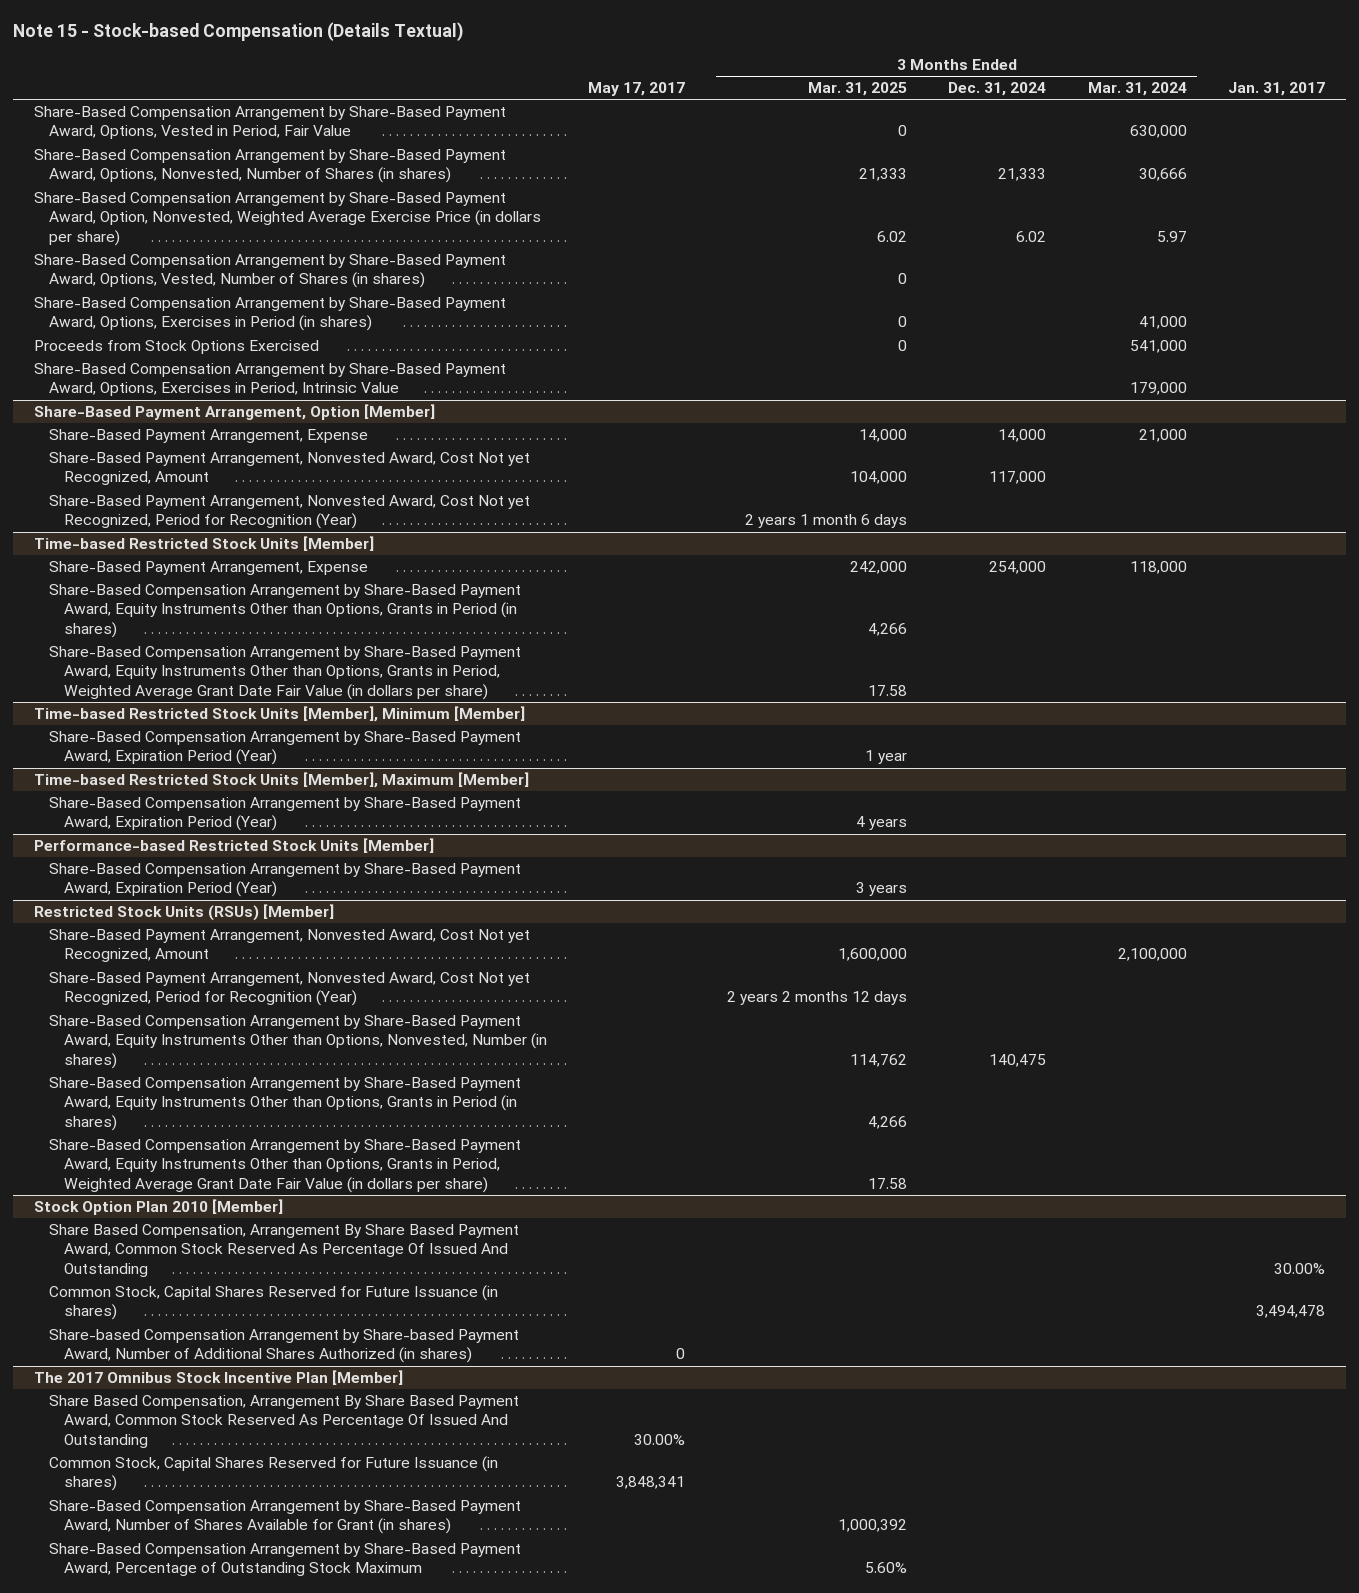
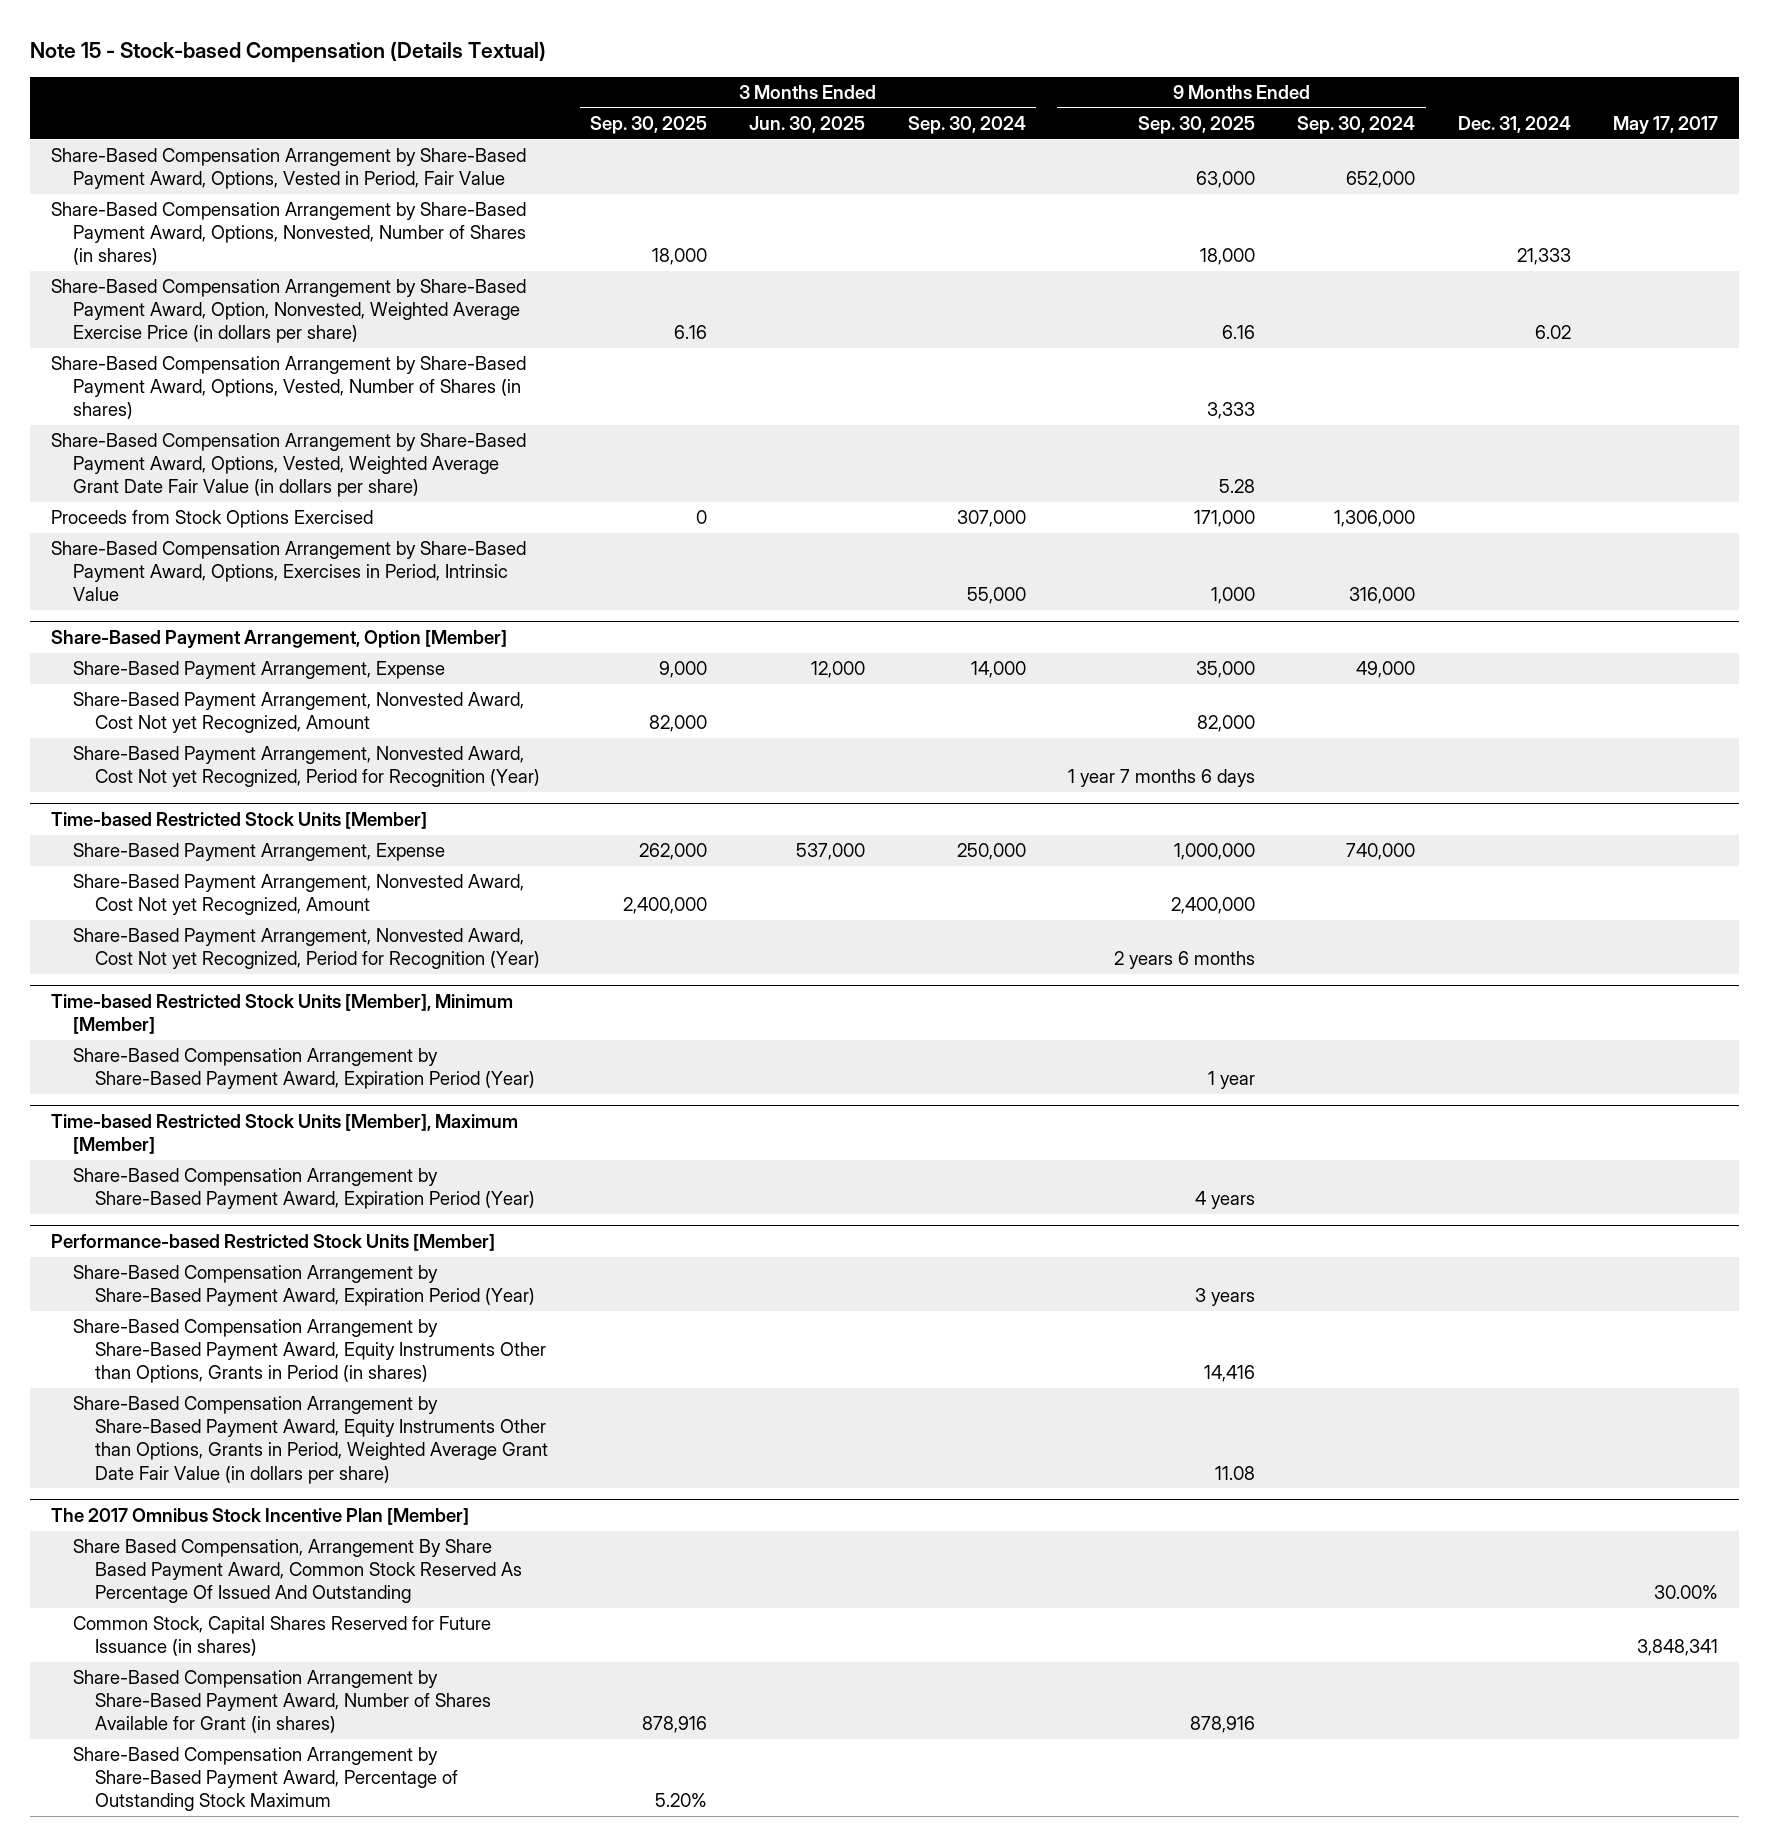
- | May 17, 2017 | 3 Months Ended Mar. 31, 2025 | 3 Months Ended Dec. 31, 2024 | 3 Months Ended Mar. 31, 2024 | Jan. 31, 2017
+ | 3 Months Ended Sep. 30, 2025 | 3 Months Ended Jun. 30, 2025 | 3 Months Ended Sep. 30, 2024 | 9 Months Ended Sep. 30, 2025 | 9 Months Ended Sep. 30, 2024 | Dec. 31, 2024 | May 17, 2017
- Share-Based Compensation Arrangement by Share-Based Payment Award, Options, Exercises in Period (in shares) | | 0 | | 41,000 |
+ Share-Based Compensation Arrangement by Share-Based Payment Award, Options, Vested, Weighted Average Grant Date Fair Value (in dollars per share) | | | | 5.28 | | |
@ Time-based Restricted Stock Units [Member]
- Share-Based Compensation Arrangement by Share-Based Payment Award, Equity Instruments Other than Options, Grants in Period (in shares) | | 4,266 | | |
- Share-Based Compensation Arrangement by Share-Based Payment Award, Equity Instruments Other than Options, Grants in Period, Weighted Average Grant Date Fair Value (in dollars per share) | | 17.58 | | |
+ Share-Based Payment Arrangement, Nonvested Award, Cost Not yet Recognized, Amount | 2,400,000 | | | 2,400,000 | | |
+ Share-Based Payment Arrangement, Nonvested Award, Cost Not yet Recognized, Period for Recognition (Year) | | | | 2 years 6 months | | |
- Restricted Stock Units (RSUs) [Member]
- Share-Based Payment Arrangement, Nonvested Award, Cost Not yet Recognized, Amount | | 1,600,000 | | 2,100,000 |
- Share-Based Payment Arrangement, Nonvested Award, Cost Not yet Recognized, Period for Recognition (Year) | | 2 years 2 months 12 days | | |
- Share-Based Compensation Arrangement by Share-Based Payment Award, Equity Instruments Other than Options, Nonvested, Number (in shares) | | 114,762 | 140,475 | |
- Share-Based Compensation Arrangement by Share-Based Payment Award, Equity Instruments Other than Options, Grants in Period (in shares) | | 4,266 | | |
- Share-Based Compensation Arrangement by Share-Based Payment Award, Equity Instruments Other than Options, Grants in Period, Weighted Average Grant Date Fair Value (in dollars per share) | | 17.58 | | |
- Stock Option Plan 2010 [Member]
- Share Based Compensation, Arrangement By Share Based Payment Award, Common Stock Reserved As Percentage Of Issued And Outstanding | | | | | 30.00%
- Common Stock, Capital Shares Reserved for Future Issuance (in shares) | | | | | 3,494,478
- Share-based Compensation Arrangement by Share-based Payment Award, Number of Additional Shares Authorized (in shares) | 0 | | | |
@ Performance-based Restricted Stock Units [Member]
+ Share-Based Compensation Arrangement by Share-Based Payment Award, Equity Instruments Other than Options, Grants in Period (in shares) | | | | 14,416 | | |
+ Share-Based Compensation Arrangement by Share-Based Payment Award, Equity Instruments Other than Options, Grants in Period, Weighted Average Grant Date Fair Value (in dollars per share) | | | | 11.08 | | |

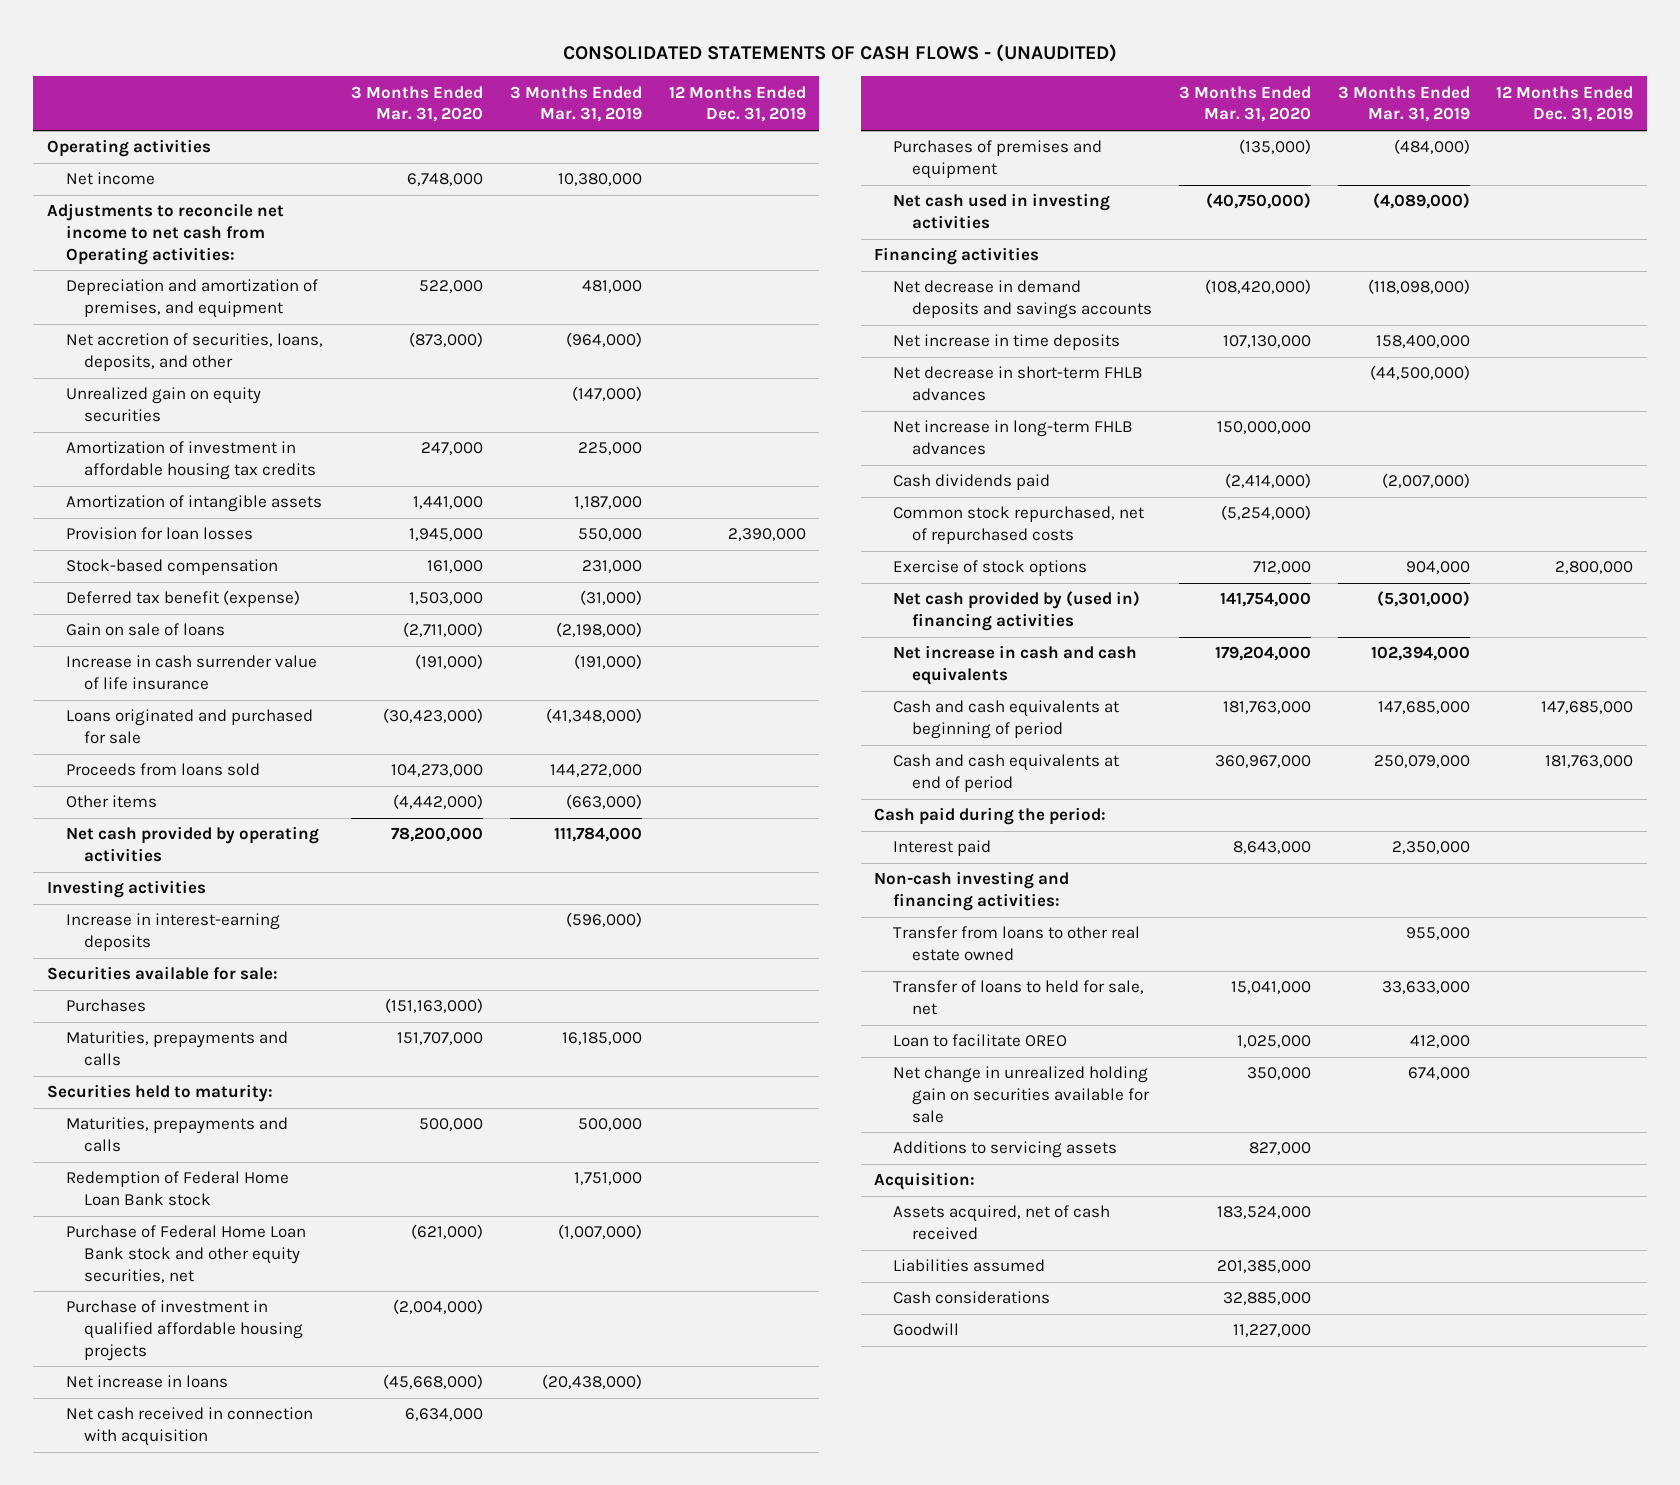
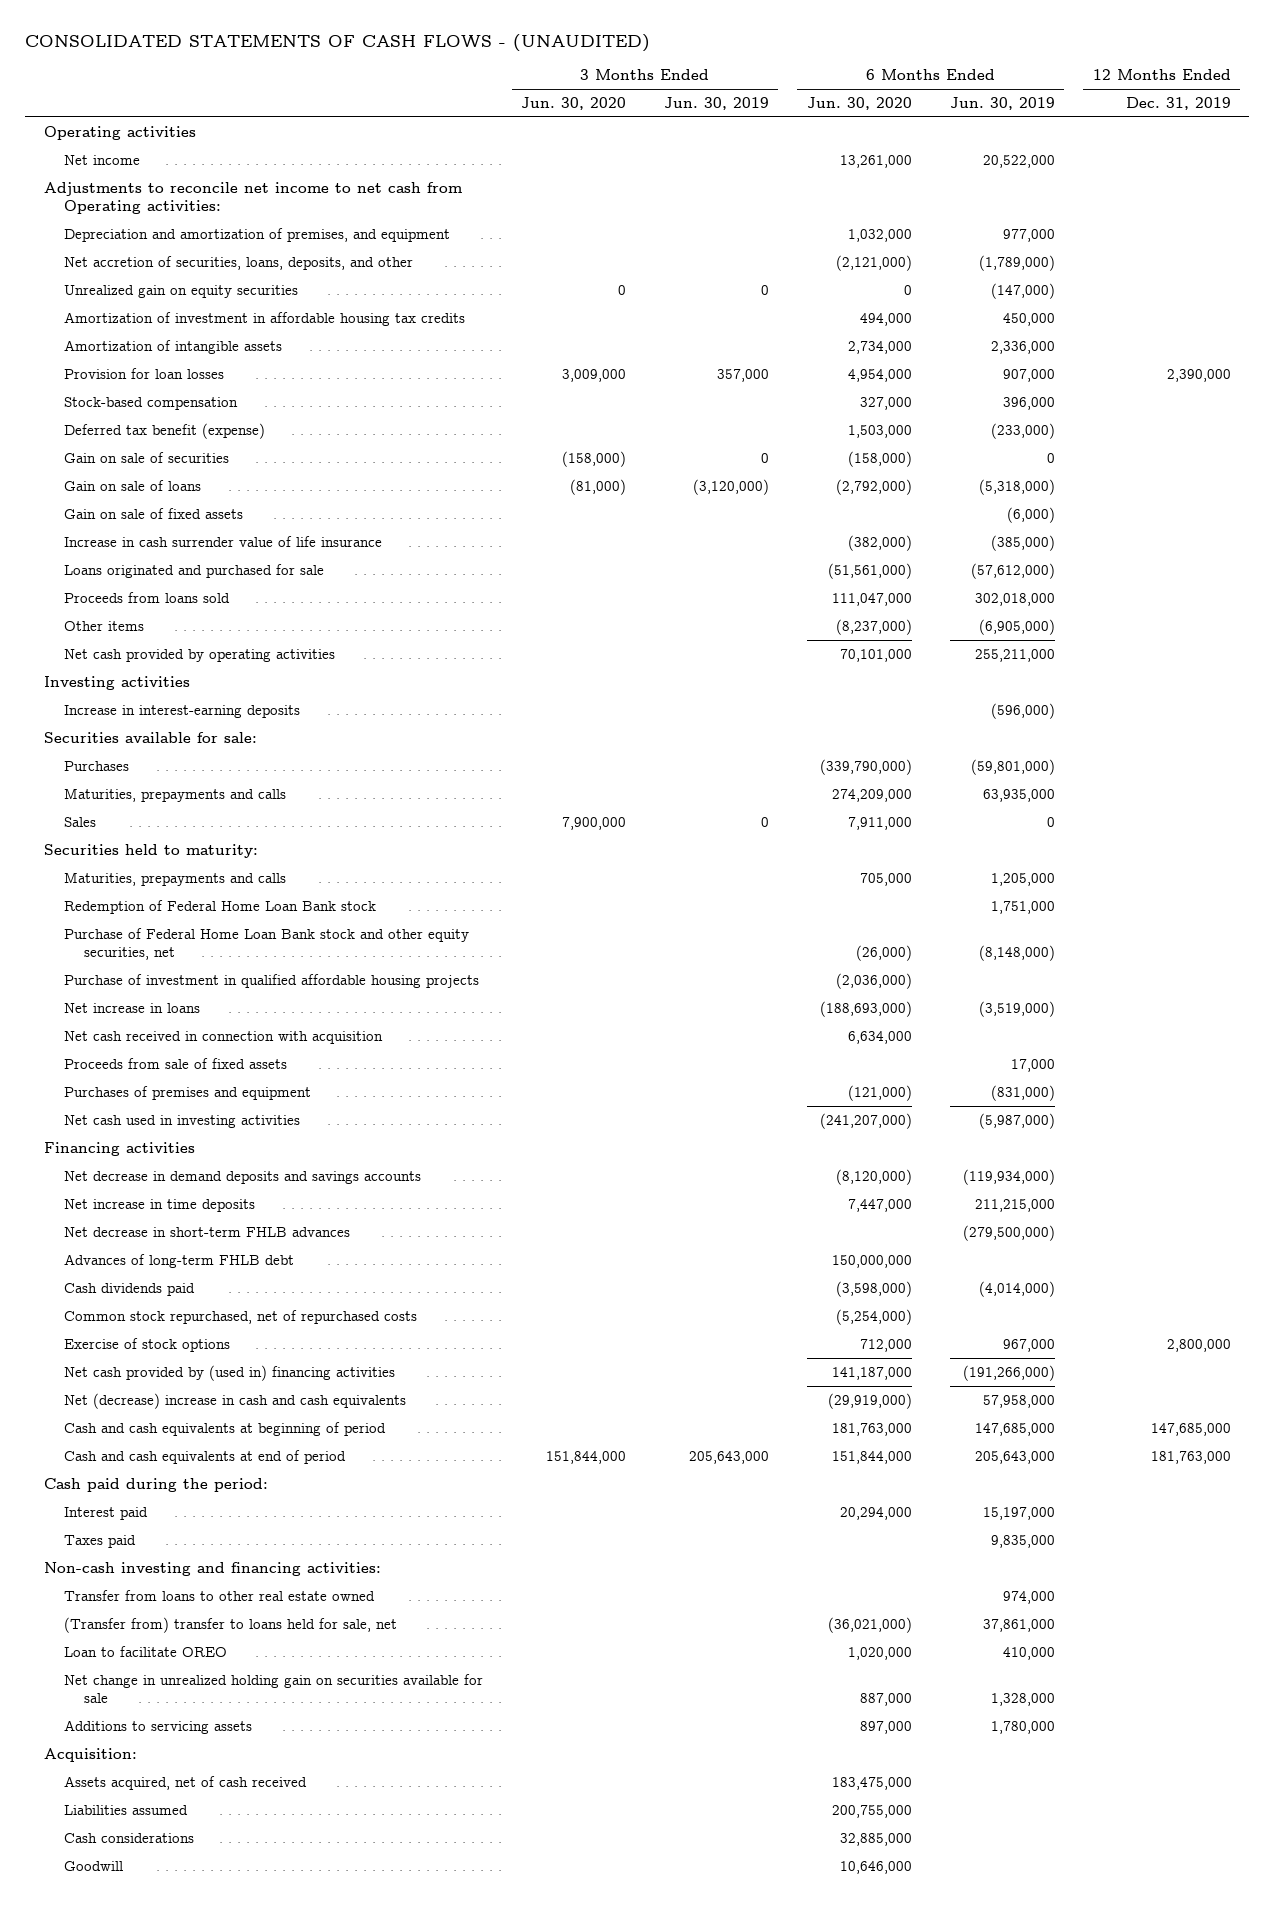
- | 3 Months Ended Mar. 31, 2020 | 3 Months Ended Mar. 31, 2019 | 12 Months Ended Dec. 31, 2019
+ | 3 Months Ended Jun. 30, 2020 | 3 Months Ended Jun. 30, 2019 | 6 Months Ended Jun. 30, 2020 | 6 Months Ended Jun. 30, 2019 | 12 Months Ended Dec. 31, 2019
+ Gain on sale of securities | (158,000) | 0 | (158,000) | 0 |
+ Gain on sale of fixed assets | | | | (6,000) |
+ Sales | 7,900,000 | 0 | 7,911,000 | 0 |
+ Proceeds from sale of fixed assets | | | | 17,000 |
- Net increase in long-term FHLB advances | 150,000,000 | |
+ Advances of long-term FHLB debt | | | 150,000,000 | |
- Net increase in cash and cash equivalents | 179,204,000 | 102,394,000 |
+ Net (decrease) increase in cash and cash equivalents | | | (29,919,000) | 57,958,000 |
+ Taxes paid | | | | 9,835,000 |
- Transfer of loans to held for sale, net | 15,041,000 | 33,633,000 |
+ (Transfer from) transfer to loans held for sale, net | | | (36,021,000) | 37,861,000 |

